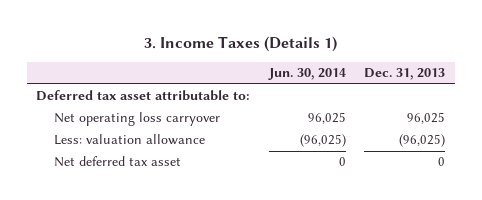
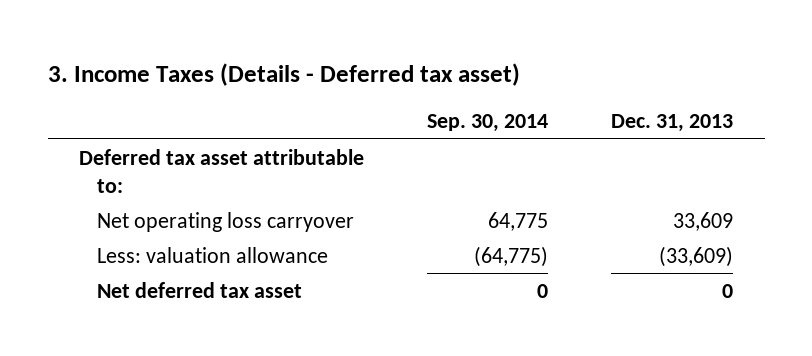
- 3. Income Taxes (Details 1)
+ 3. Income Taxes (Details - Deferred tax asset)
- | Jun. 30, 2014 | Dec. 31, 2013
+ | Sep. 30, 2014 | Dec. 31, 2013
- Net operating loss carryover | 96,025 | 96,025
- Less: valuation allowance | (96,025) | (96,025)
+ Net operating loss carryover | 64,775 | 33,609
+ Less: valuation allowance | (64,775) | (33,609)

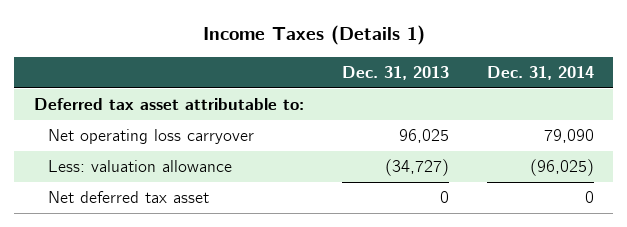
- 3. Income Taxes (Details - Deferred tax asset)
+ Income Taxes (Details 1)
- | Sep. 30, 2014 | Dec. 31, 2013
+ | Dec. 31, 2013 | Dec. 31, 2014
- Net operating loss carryover | 64,775 | 33,609
- Less: valuation allowance | (64,775) | (33,609)
+ Net operating loss carryover | 96,025 | 79,090
+ Less: valuation allowance | (34,727) | (96,025)

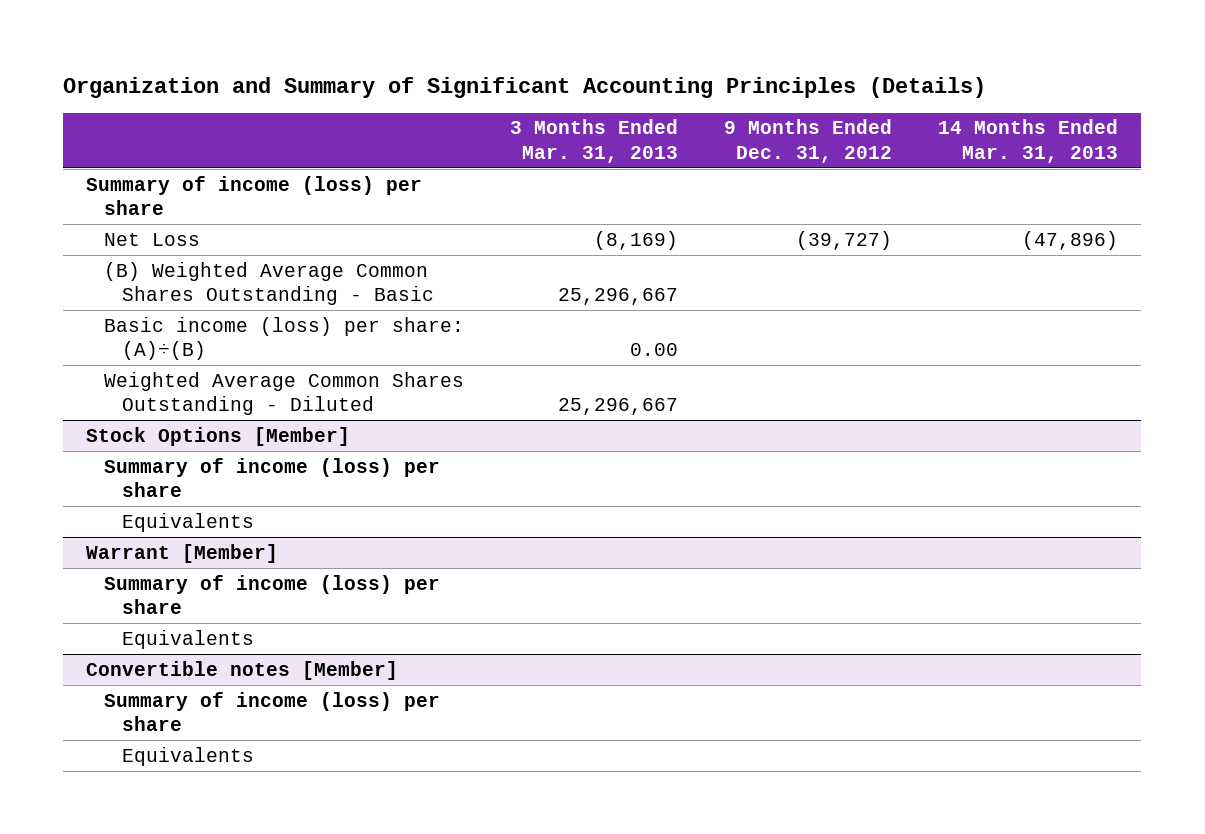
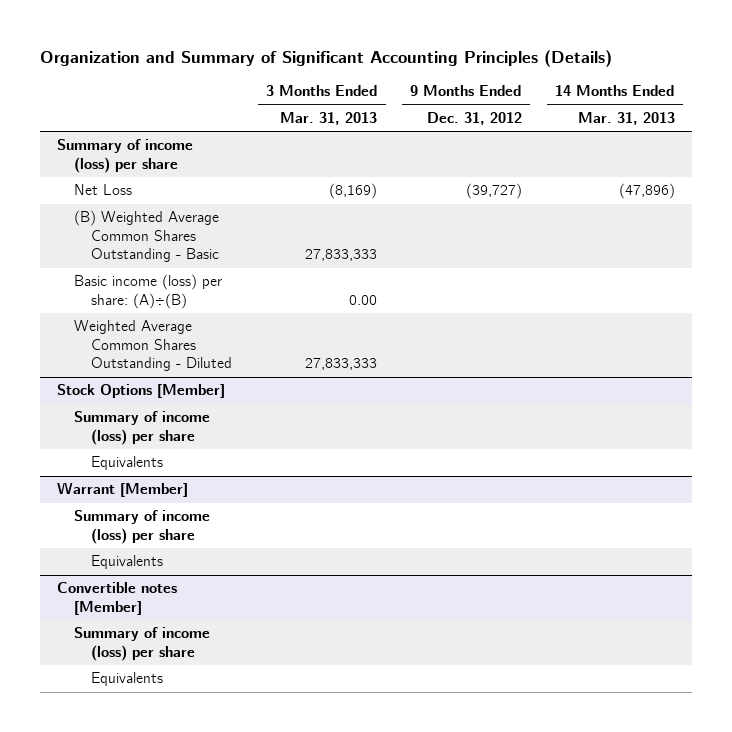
- (B) Weighted Average Common Shares Outstanding - Basic | 25,296,667 | |
+ (B) Weighted Average Common Shares Outstanding - Basic | 27,833,333 | |
- Weighted Average Common Shares Outstanding - Diluted | 25,296,667 | |
+ Weighted Average Common Shares Outstanding - Diluted | 27,833,333 | |

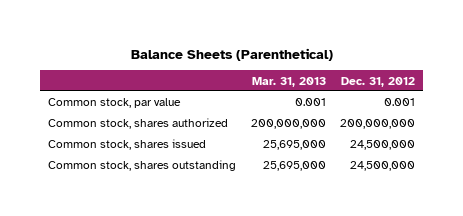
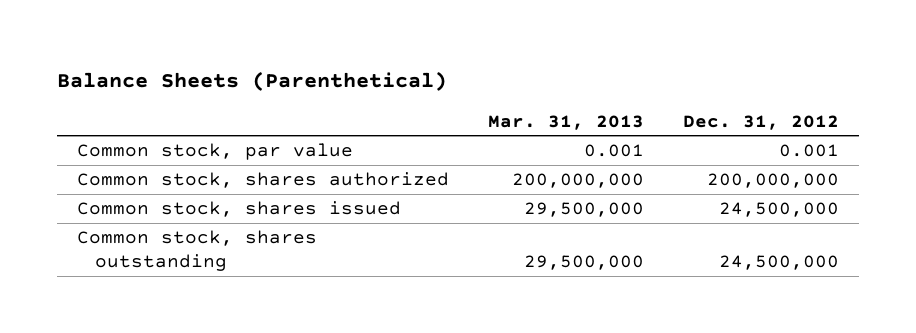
- Common stock, shares issued | 25,695,000 | 24,500,000
- Common stock, shares outstanding | 25,695,000 | 24,500,000
+ Common stock, shares issued | 29,500,000 | 24,500,000
+ Common stock, shares outstanding | 29,500,000 | 24,500,000

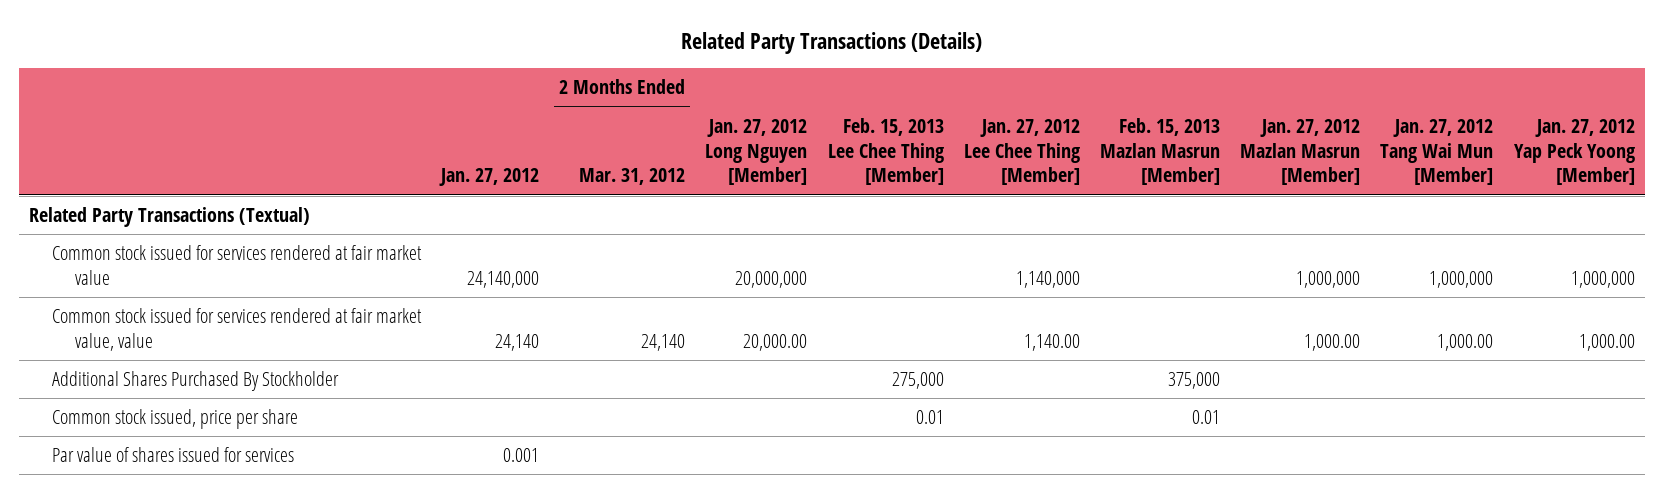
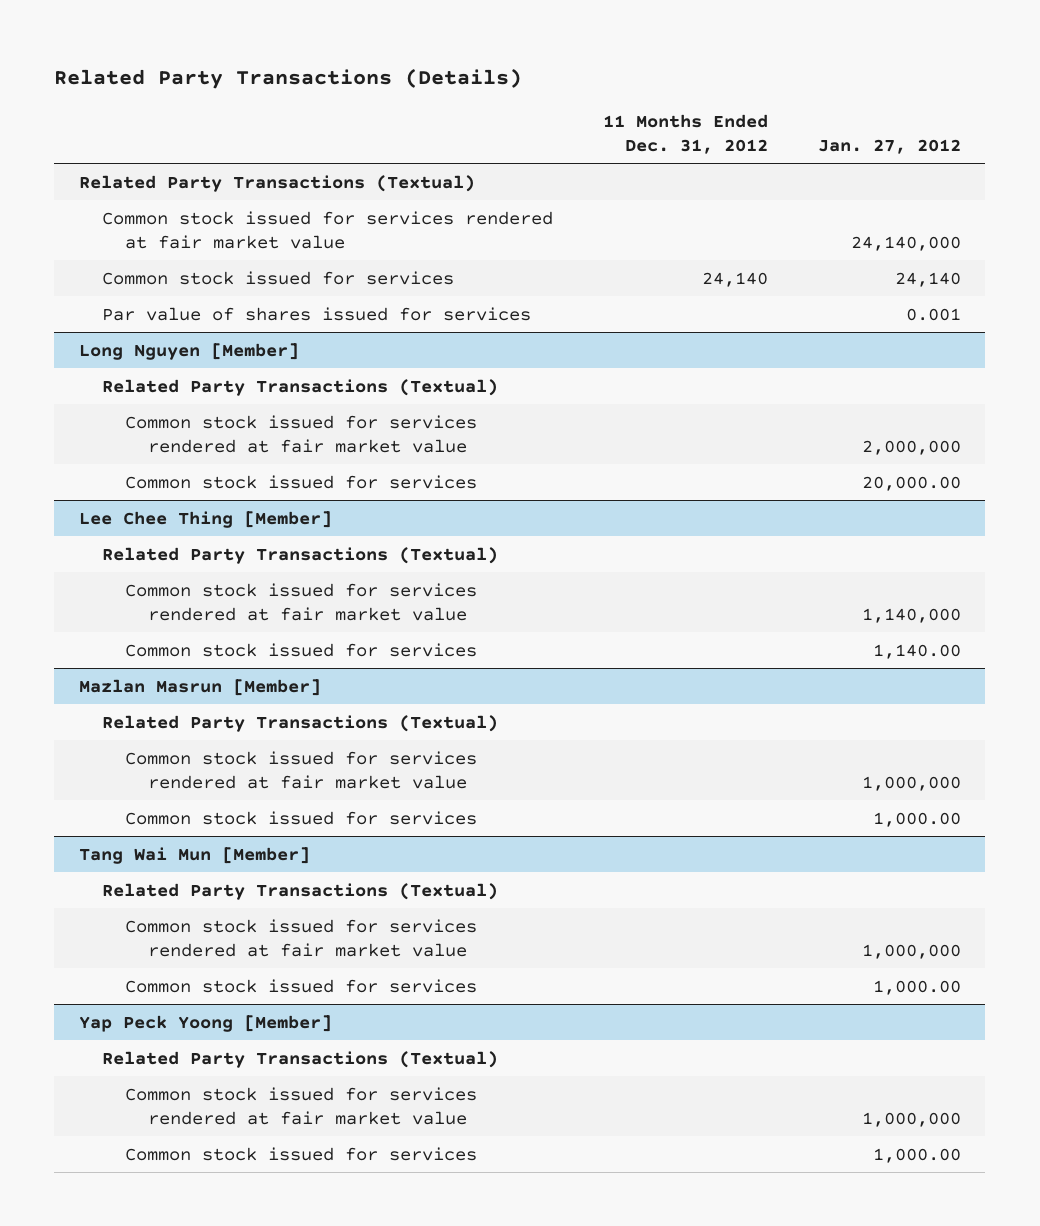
- | Jan. 27, 2012 | 2 Months Ended Mar. 31, 2012 | Jan. 27, 2012 Long Nguyen [Member] | Feb. 15, 2013 Lee Chee Thing [Member] | Jan. 27, 2012 Lee Chee Thing [Member] | Feb. 15, 2013 Mazlan Masrun [Member] | Jan. 27, 2012 Mazlan Masrun [Member] | Jan. 27, 2012 Tang Wai Mun [Member] | Jan. 27, 2012 Yap Peck Yoong [Member]
+ | 11 Months Ended Dec. 31, 2012 | Jan. 27, 2012
- Common stock issued for services rendered at fair market value, value | 24,140 | 24,140 | 20,000.00 | | 1,140.00 | | 1,000.00 | 1,000.00 | 1,000.00
- Additional Shares Purchased By Stockholder | | | | 275,000 | | 375,000 | | |
- Common stock issued, price per share | | | | 0.01 | | 0.01 | | |
+ Common stock issued for services | 24,140 | 24,140
+ Long Nguyen [Member]
+ Related Party Transactions (Textual)
+ Common stock issued for services rendered at fair market value | | 2,000,000
+ Common stock issued for services | | 20,000.00
+ Lee Chee Thing [Member]
+ Related Party Transactions (Textual)
+ Common stock issued for services rendered at fair market value | | 1,140,000
+ Common stock issued for services | | 1,140.00
+ Mazlan Masrun [Member]
+ Related Party Transactions (Textual)
+ Common stock issued for services rendered at fair market value | | 1,000,000
+ Common stock issued for services | | 1,000.00
+ Tang Wai Mun [Member]
+ Related Party Transactions (Textual)
+ Common stock issued for services rendered at fair market value | | 1,000,000
+ Common stock issued for services | | 1,000.00
+ Yap Peck Yoong [Member]
+ Related Party Transactions (Textual)
+ Common stock issued for services rendered at fair market value | | 1,000,000
+ Common stock issued for services | | 1,000.00

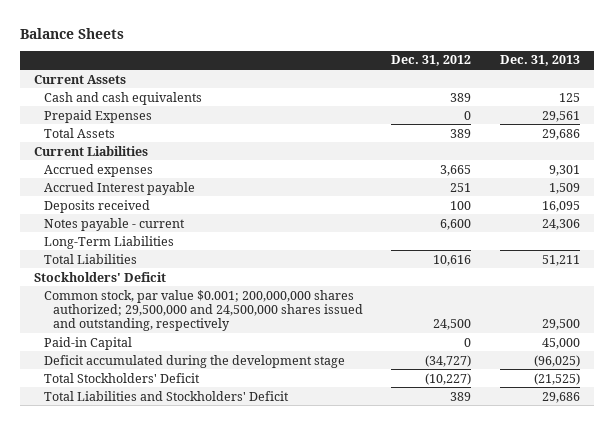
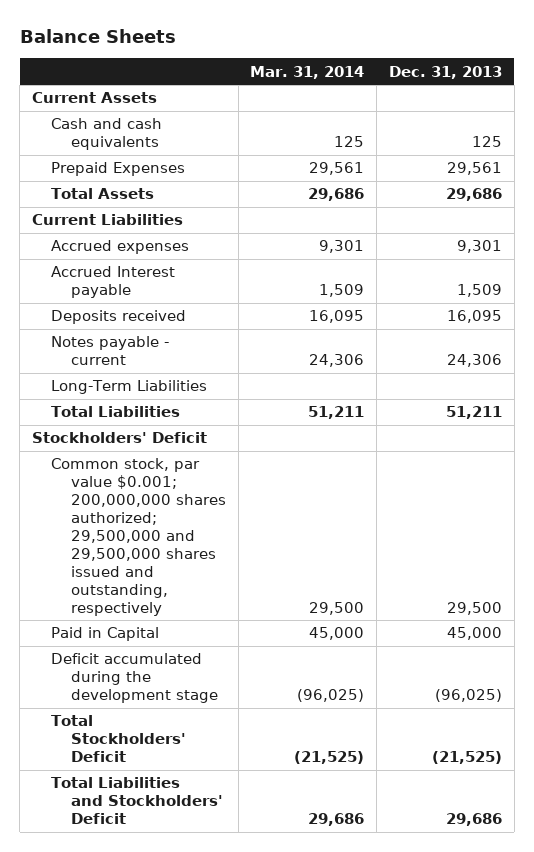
- | Dec. 31, 2012 | Dec. 31, 2013
+ | Mar. 31, 2014 | Dec. 31, 2013
- Common stock, par value $0.001; 200,000,000 shares authorized; 29,500,000 and 24,500,000 shares issued and outstanding, respectively | 24,500 | 29,500
- Paid-in Capital | 0 | 45,000
+ Common stock, par value $0.001; 200,000,000 shares authorized; 29,500,000 and 29,500,000 shares issued and outstanding, respectively | 29,500 | 29,500
+ Paid in Capital | 45,000 | 45,000

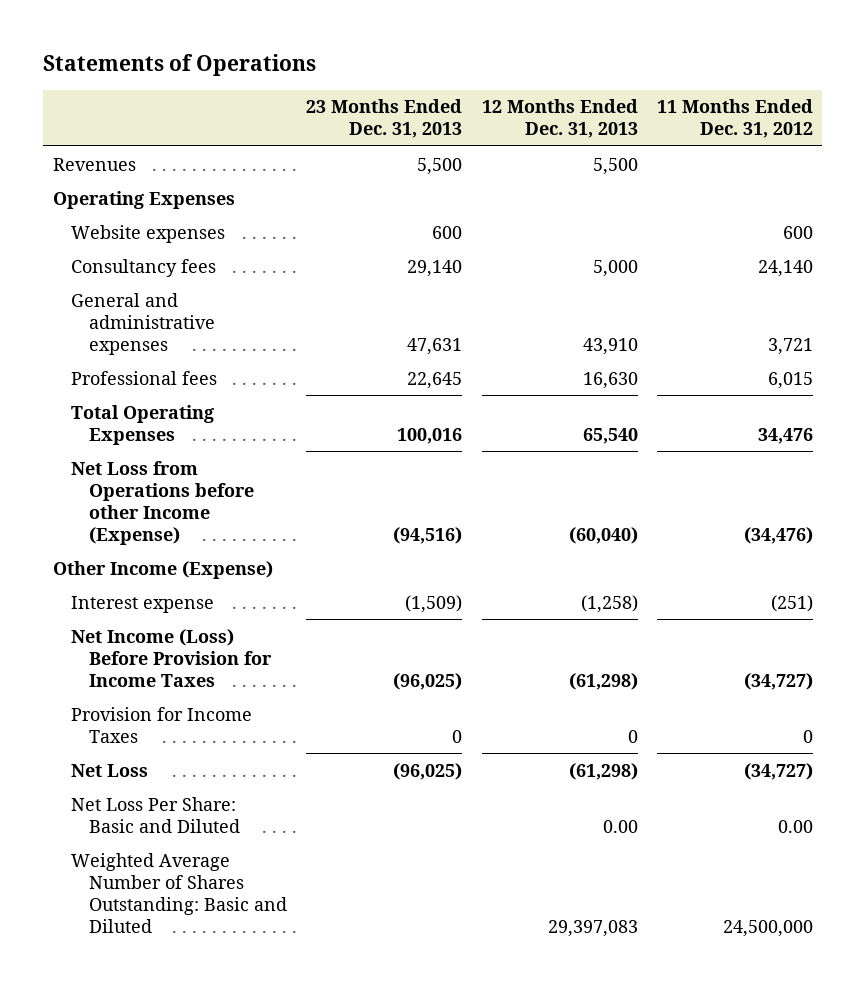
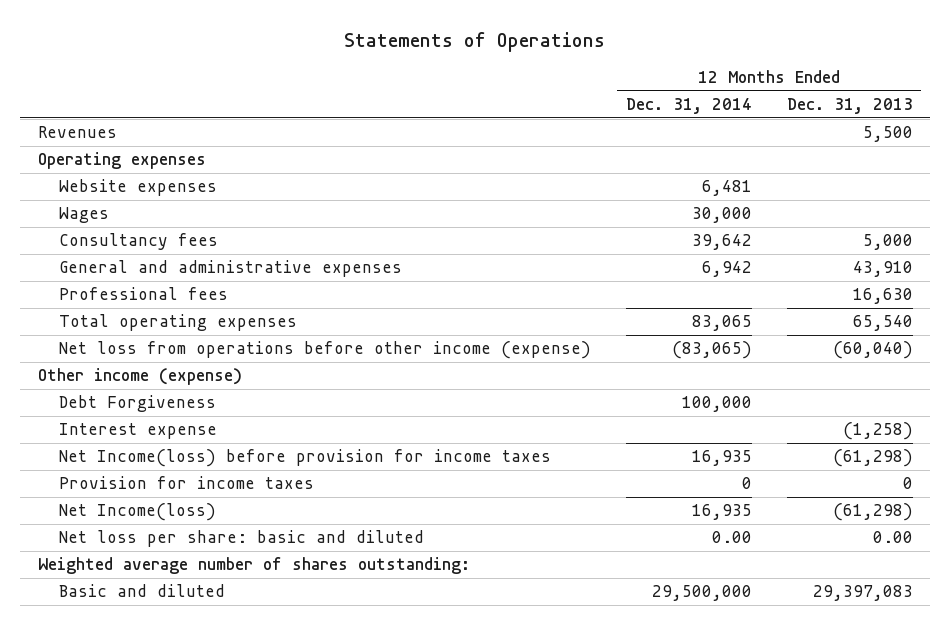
- | 23 Months Ended Dec. 31, 2013 | 12 Months Ended Dec. 31, 2013 | 11 Months Ended Dec. 31, 2012
+ | 12 Months Ended Dec. 31, 2014 | 12 Months Ended Dec. 31, 2013
- Operating Expenses
+ Operating expenses
+ Wages | 30,000 |
- Total Operating Expenses | 100,016 | 65,540 | 34,476
- Net Loss from Operations before other Income (Expense) | (94,516) | (60,040) | (34,476)
- Other Income (Expense)
+ Total operating expenses | 83,065 | 65,540
+ Net loss from operations before other income (expense) | (83,065) | (60,040)
+ Other income (expense)
+ Debt Forgiveness | 100,000 |
- Net Income (Loss) Before Provision for Income Taxes | (96,025) | (61,298) | (34,727)
- Provision for Income Taxes | 0 | 0 | 0
- Net Loss | (96,025) | (61,298) | (34,727)
- Net Loss Per Share: Basic and Diluted | | 0.00 | 0.00
- Weighted Average Number of Shares Outstanding: Basic and Diluted | | 29,397,083 | 24,500,000
+ Net Income(loss) before provision for income taxes | 16,935 | (61,298)
+ Provision for income taxes | 0 | 0
+ Net Income(loss) | 16,935 | (61,298)
+ Net loss per share: basic and diluted | 0.00 | 0.00
+ Weighted average number of shares outstanding:
+ Basic and diluted | 29,500,000 | 29,397,083

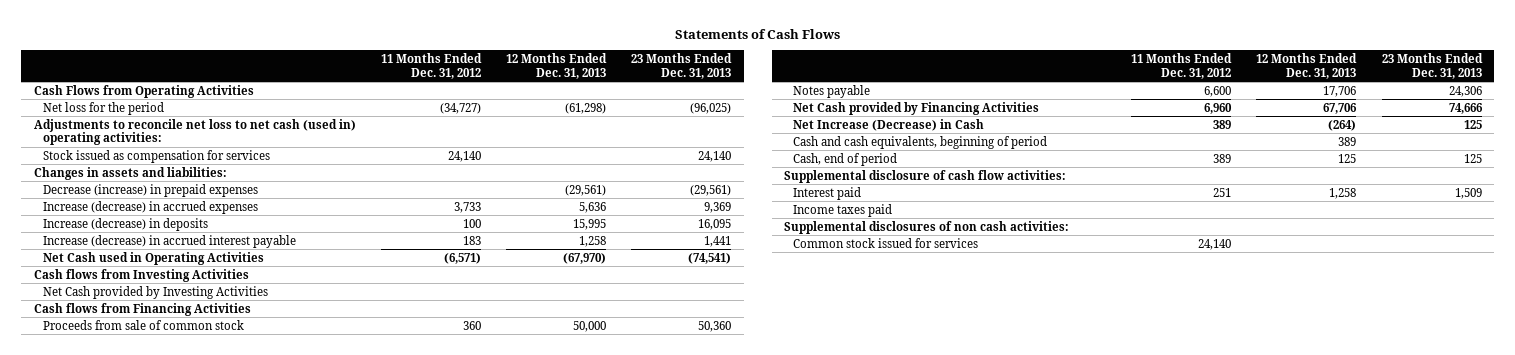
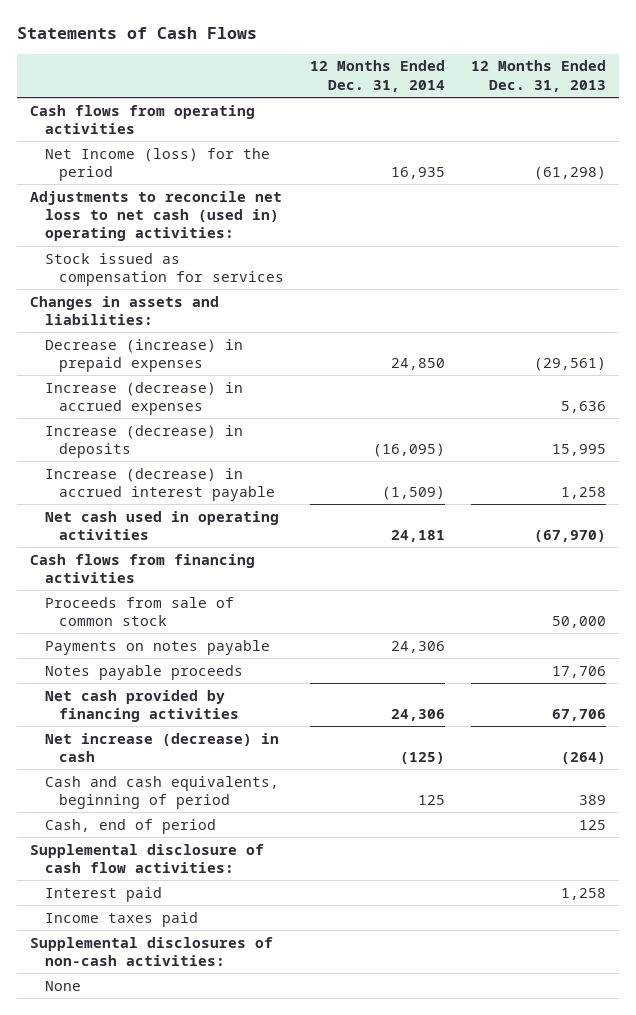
- | 11 Months Ended Dec. 31, 2012 | 12 Months Ended Dec. 31, 2013 | 23 Months Ended Dec. 31, 2013
+ | 12 Months Ended Dec. 31, 2014 | 12 Months Ended Dec. 31, 2013
- Cash Flows from Operating Activities
- Net loss for the period | (34,727) | (61,298) | (96,025)
+ Cash flows from operating activities
+ Net Income (loss) for the period | 16,935 | (61,298)
- Net Cash used in Operating Activities | (6,571) | (67,970) | (74,541)
- Cash flows from Investing Activities
- Net Cash provided by Investing Activities
- Cash flows from Financing Activities
+ Net cash used in operating activities | 24,181 | (67,970)
+ Cash flows from financing activities
- Notes payable | 6,600 | 17,706 | 24,306
- Net Cash provided by Financing Activities | 6,960 | 67,706 | 74,666
- Net Increase (Decrease) in Cash | 389 | (264) | 125
+ Payments on notes payable | 24,306 |
+ Notes payable proceeds | | 17,706
+ Net cash provided by financing activities | 24,306 | 67,706
+ Net increase (decrease) in cash | (125) | (264)
- Supplemental disclosures of non cash activities:
- Common stock issued for services | 24,140 | |
+ Supplemental disclosures of non-cash activities:
+ None

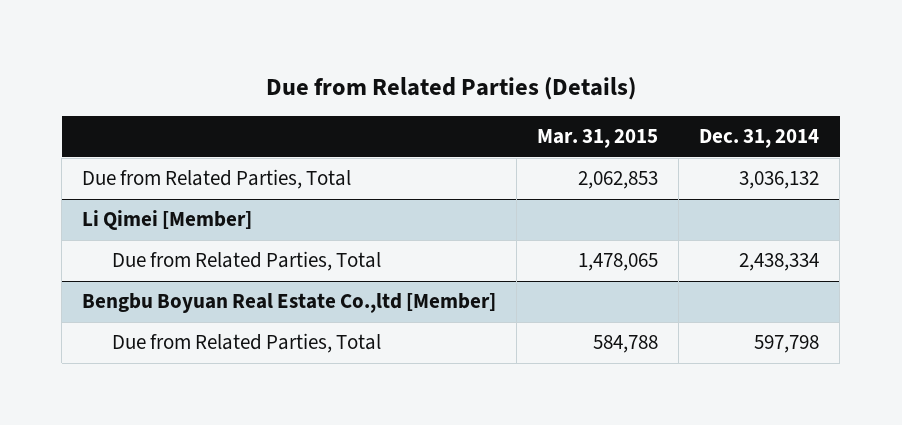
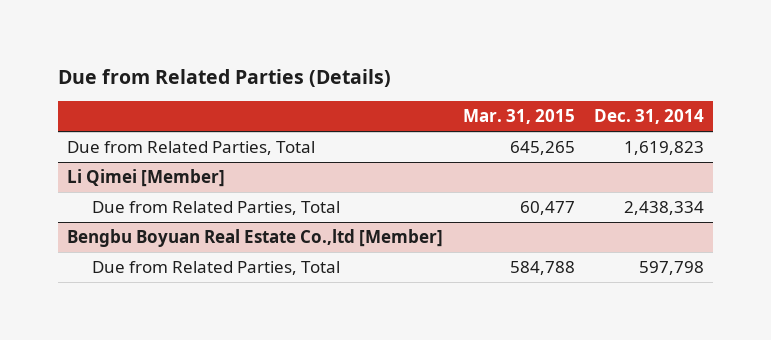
- Due from Related Parties, Total | 2,062,853 | 3,036,132
+ Due from Related Parties, Total | 645,265 | 1,619,823
@ Li Qimei [Member]
- Due from Related Parties, Total | 1,478,065 | 2,438,334
+ Due from Related Parties, Total | 60,477 | 2,438,334

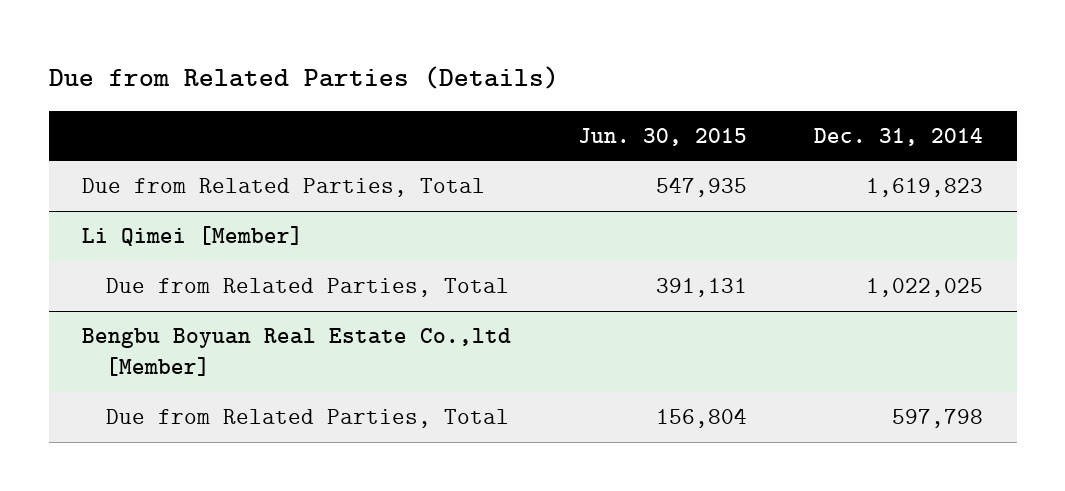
- | Mar. 31, 2015 | Dec. 31, 2014
+ | Jun. 30, 2015 | Dec. 31, 2014
@ Li Qimei [Member]
- Due from Related Parties, Total | 60,477 | 2,438,334
+ Due from Related Parties, Total | 391,131 | 1,022,025

